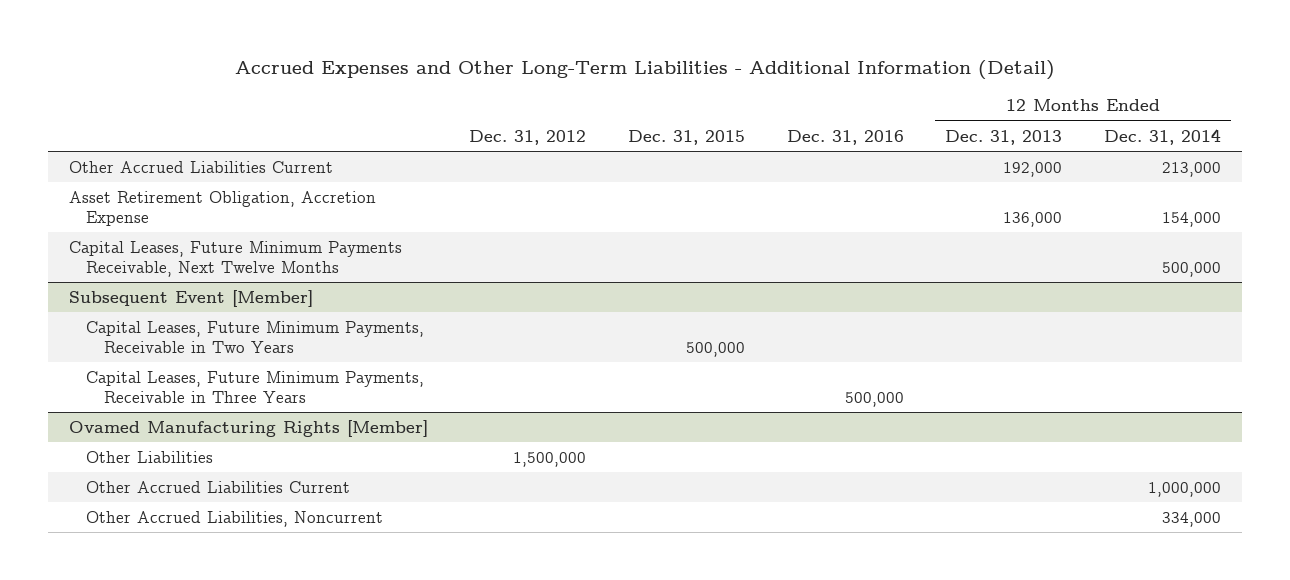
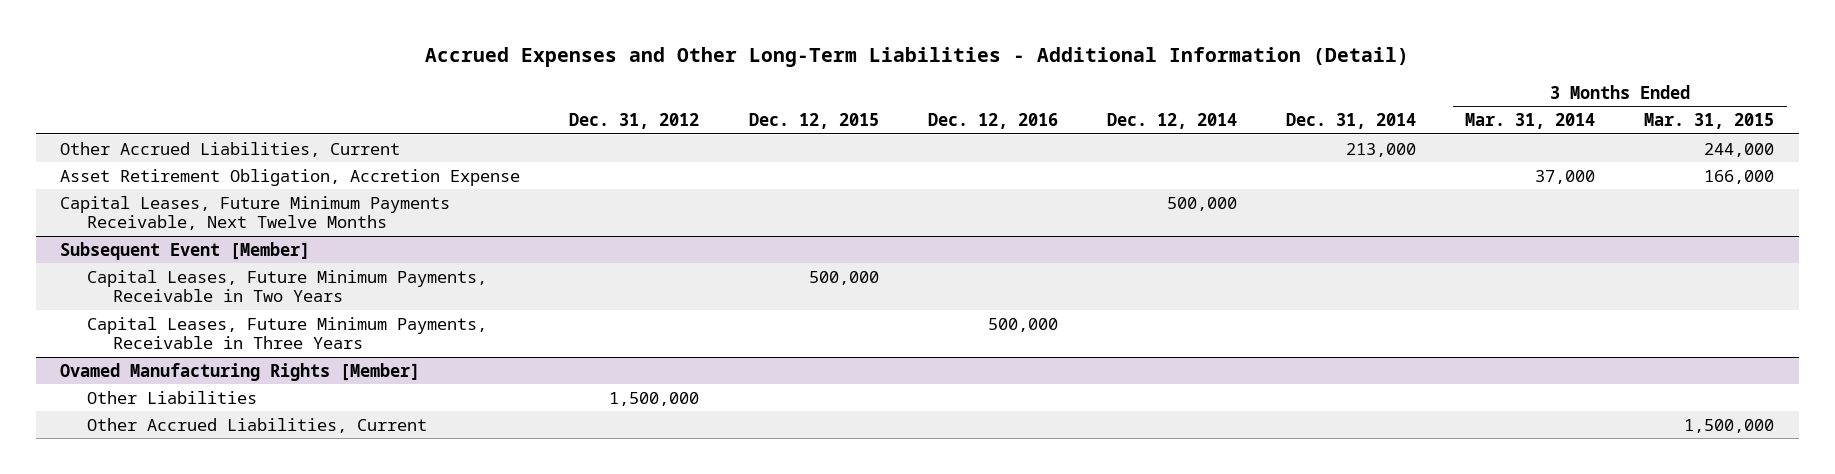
- | Dec. 31, 2012 | Dec. 31, 2015 | Dec. 31, 2016 | 12 Months Ended Dec. 31, 2013 | 12 Months Ended Dec. 31, 2014
+ | Dec. 31, 2012 | Dec. 12, 2015 | Dec. 12, 2016 | Dec. 12, 2014 | Dec. 31, 2014 | 3 Months Ended Mar. 31, 2014 | 3 Months Ended Mar. 31, 2015
- Other Accrued Liabilities Current | | | | 192,000 | 213,000
+ Other Accrued Liabilities, Current | | | | | 213,000 | | 244,000
@ Ovamed Manufacturing Rights [Member]
- Other Accrued Liabilities Current | | | | | 1,000,000
- Other Accrued Liabilities, Noncurrent | | | | | 334,000
+ Other Accrued Liabilities, Current | | | | | | | 1,500,000

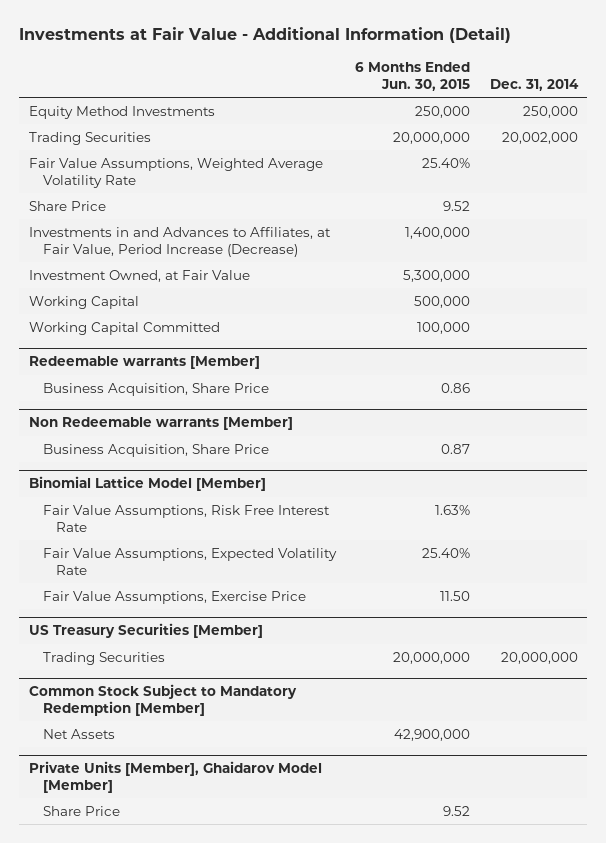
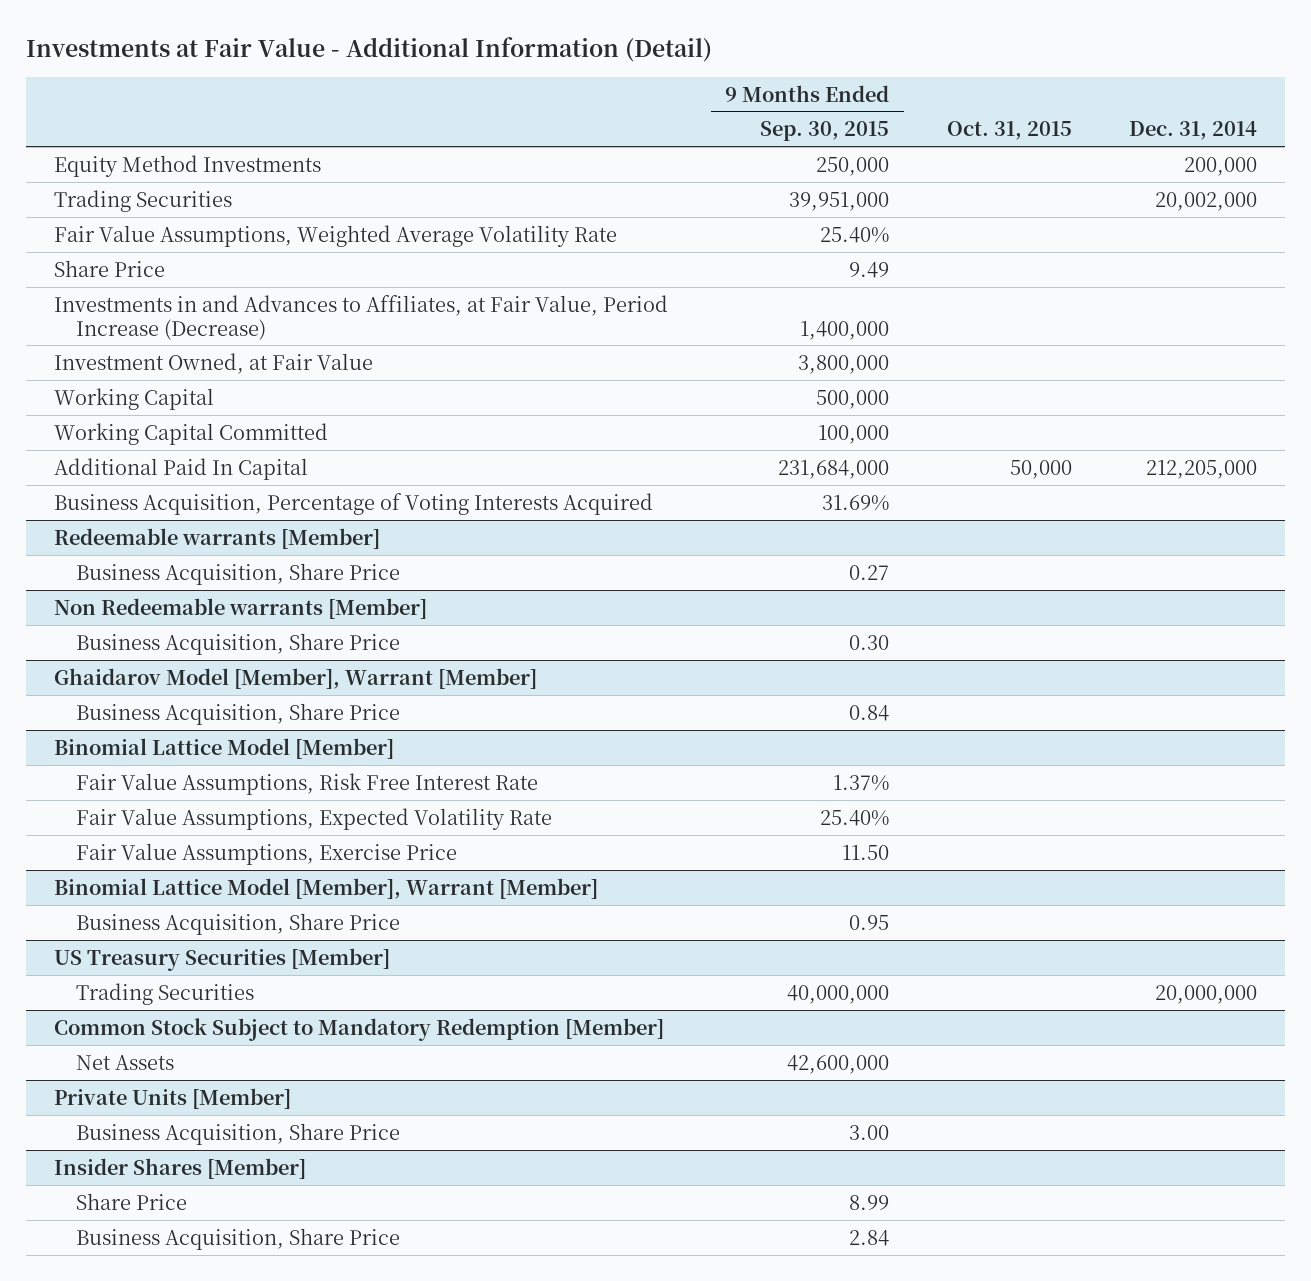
- | 6 Months Ended Jun. 30, 2015 | Dec. 31, 2014
+ | 9 Months Ended Sep. 30, 2015 | Oct. 31, 2015 | Dec. 31, 2014
- Equity Method Investments | 250,000 | 250,000
+ Equity Method Investments | 250,000 | | 200,000
+ Additional Paid In Capital | 231,684,000 | 50,000 | 212,205,000
+ Business Acquisition, Percentage of Voting Interests Acquired | 31.69% | |
+ Ghaidarov Model [Member], Warrant [Member]
+ Business Acquisition, Share Price | 0.84 | |
+ Binomial Lattice Model [Member], Warrant [Member]
+ Business Acquisition, Share Price | 0.95 | |
- Private Units [Member], Ghaidarov Model [Member]
- Share Price | 9.52 |
+ Private Units [Member]
+ Business Acquisition, Share Price | 3.00 | |
+ Insider Shares [Member]
+ Share Price | 8.99 | |
+ Business Acquisition, Share Price | 2.84 | |

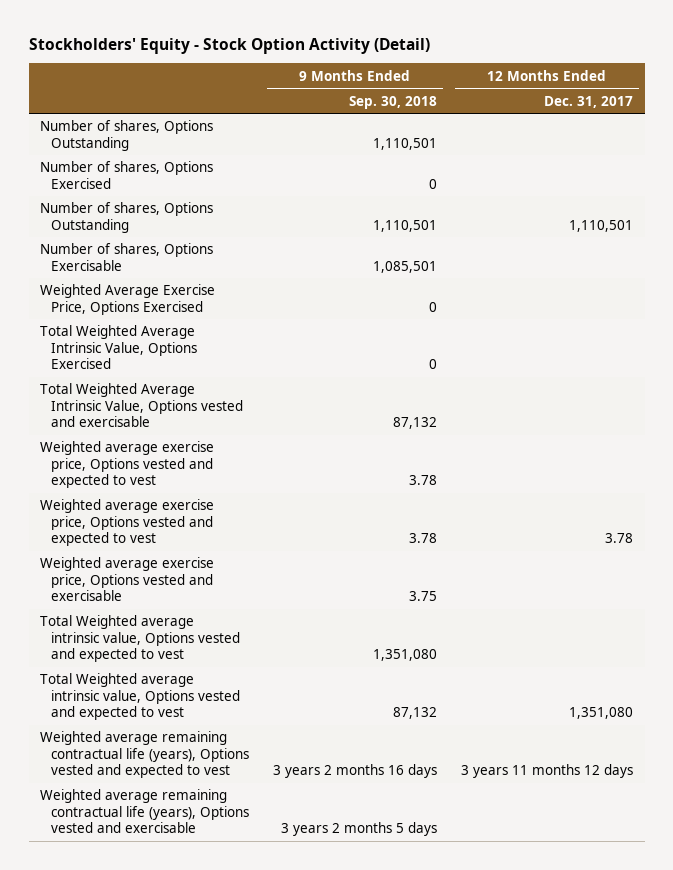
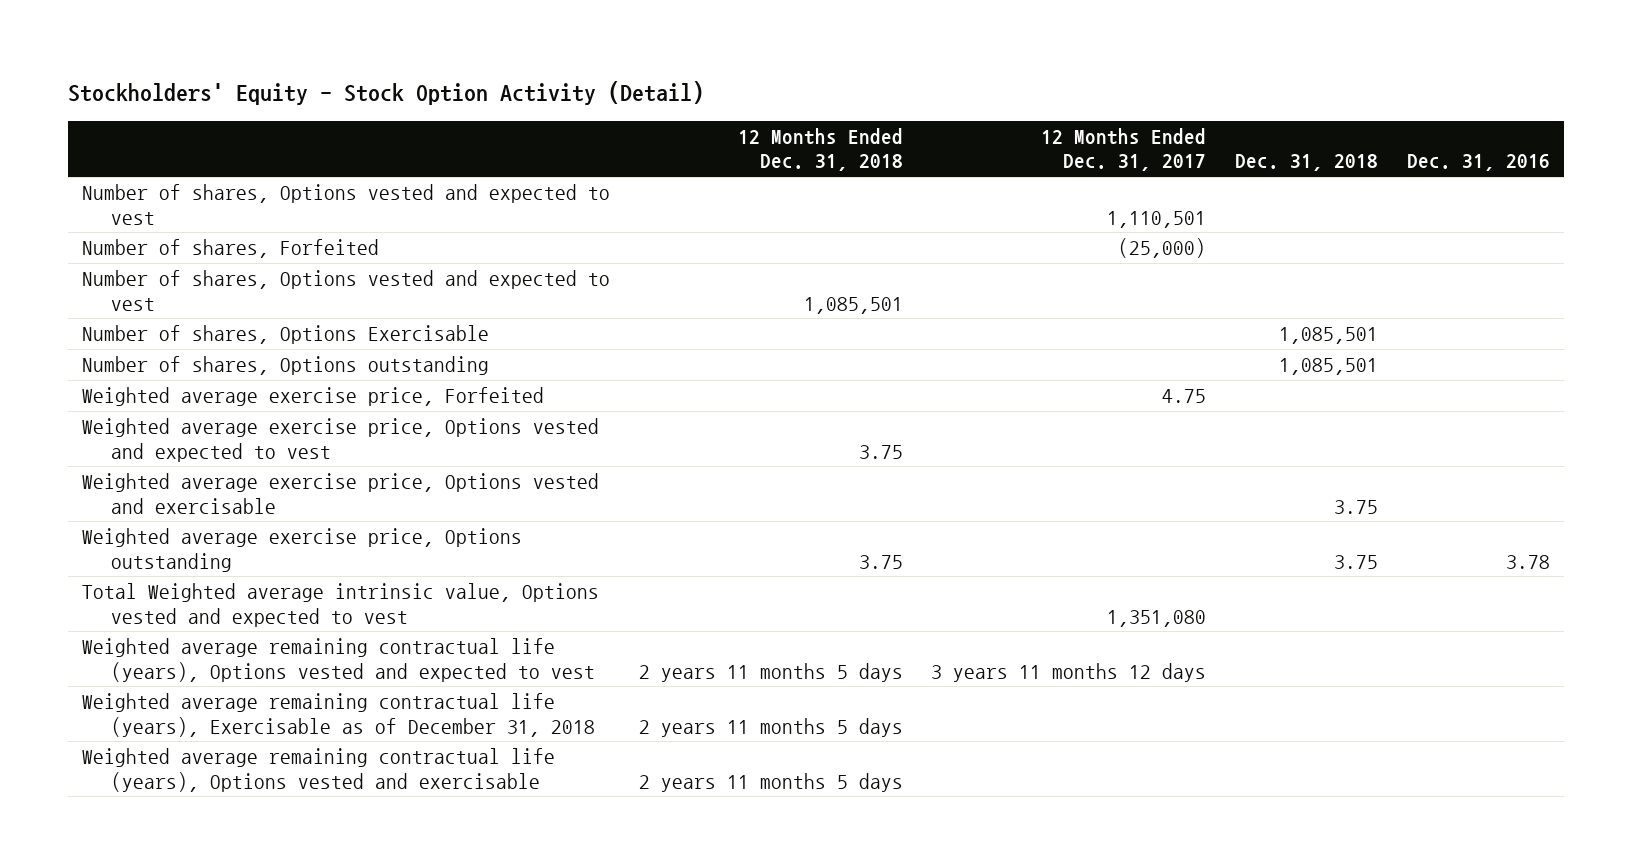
- | 9 Months Ended Sep. 30, 2018 | 12 Months Ended Dec. 31, 2017
+ | 12 Months Ended Dec. 31, 2018 | 12 Months Ended Dec. 31, 2017 | Dec. 31, 2018 | Dec. 31, 2016
- Number of shares, Options Outstanding | 1,110,501 |
- Number of shares, Options Exercised | 0 |
- Number of shares, Options Outstanding | 1,110,501 | 1,110,501
+ Number of shares, Options vested and expected to vest | | 1,110,501 | |
+ Number of shares, Forfeited | | (25,000) | |
+ Number of shares, Options vested and expected to vest | 1,085,501 | | |
- Weighted Average Exercise Price, Options Exercised | 0 |
- Total Weighted Average Intrinsic Value, Options Exercised | 0 |
- Total Weighted Average Intrinsic Value, Options vested and exercisable | 87,132 |
+ Number of shares, Options outstanding | | | 1,085,501 |
+ Weighted average exercise price, Forfeited | | 4.75 | |
- Weighted average exercise price, Options vested and expected to vest | 3.78 | 3.78
- Total Weighted average intrinsic value, Options vested and expected to vest | 1,351,080 |
+ Weighted average exercise price, Options outstanding | 3.75 | | 3.75 | 3.78
+ Weighted average remaining contractual life (years), Exercisable as of December 31, 2018 | 2 years 11 months 5 days | | |

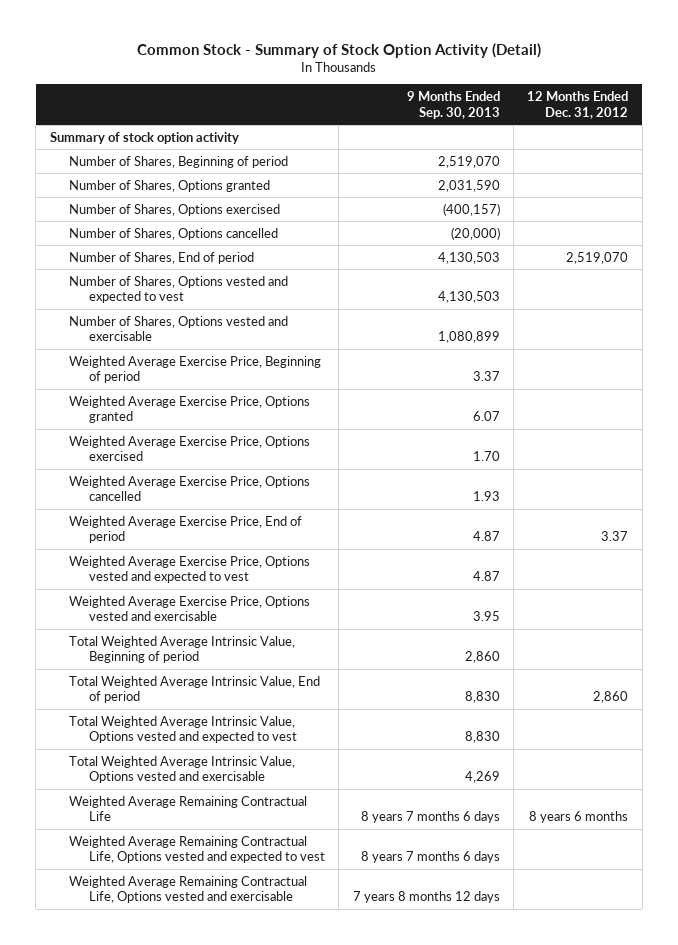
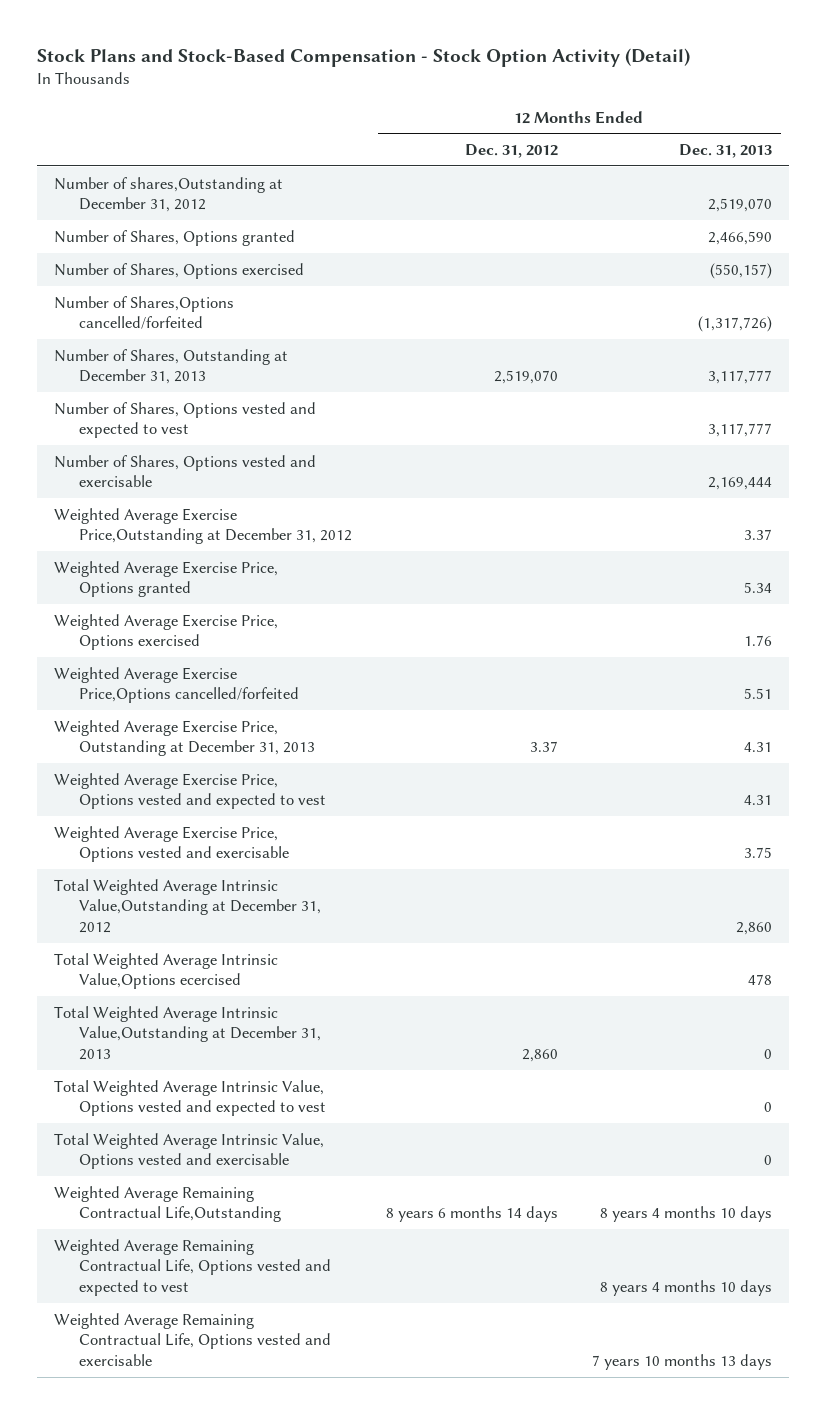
- Common Stock - Summary of Stock Option Activity (Detail)
+ Stock Plans and Stock-Based Compensation - Stock Option Activity (Detail)
- | 9 Months Ended Sep. 30, 2013 | 12 Months Ended Dec. 31, 2012
+ | 12 Months Ended Dec. 31, 2012 | 12 Months Ended Dec. 31, 2013
- Summary of stock option activity
- Number of Shares, Beginning of period | 2,519,070 |
+ Number of shares,Outstanding at December 31, 2012 | | 2,519,070
- Number of Shares, Options cancelled | (20,000) |
- Number of Shares, End of period | 4,130,503 | 2,519,070
+ Number of Shares,Options cancelled/forfeited | | (1,317,726)
+ Number of Shares, Outstanding at December 31, 2013 | 2,519,070 | 3,117,777
- Weighted Average Exercise Price, Beginning of period | 3.37 |
+ Weighted Average Exercise Price,Outstanding at December 31, 2012 | | 3.37
- Weighted Average Exercise Price, Options cancelled | 1.93 |
- Weighted Average Exercise Price, End of period | 4.87 | 3.37
+ Weighted Average Exercise Price,Options cancelled/forfeited | | 5.51
+ Weighted Average Exercise Price, Outstanding at December 31, 2013 | 3.37 | 4.31
- Total Weighted Average Intrinsic Value, Beginning of period | 2,860 |
- Total Weighted Average Intrinsic Value, End of period | 8,830 | 2,860
+ Total Weighted Average Intrinsic Value,Outstanding at December 31, 2012 | | 2,860
+ Total Weighted Average Intrinsic Value,Options ecercised | | 478
+ Total Weighted Average Intrinsic Value,Outstanding at December 31, 2013 | 2,860 | 0
- Weighted Average Remaining Contractual Life | 8 years 7 months 6 days | 8 years 6 months
+ Weighted Average Remaining Contractual Life,Outstanding | 8 years 6 months 14 days | 8 years 4 months 10 days

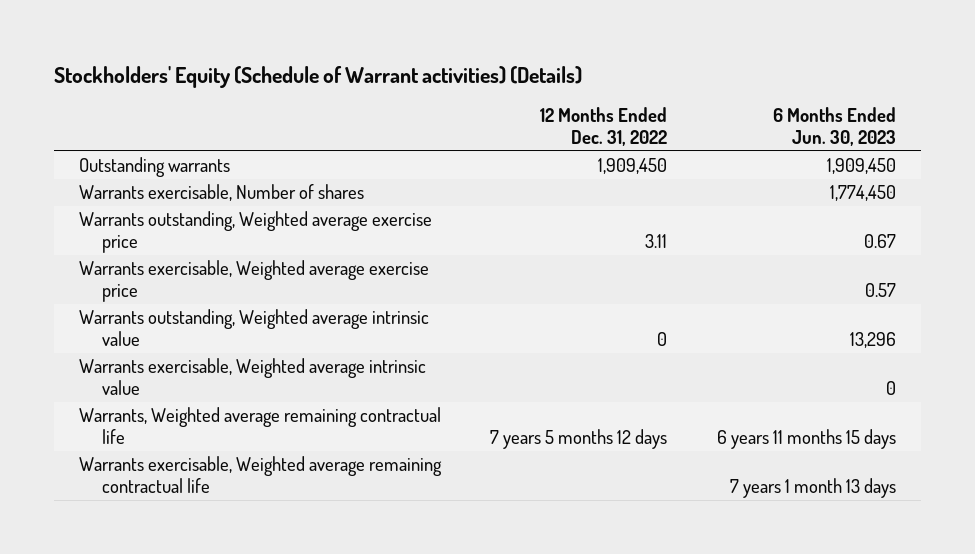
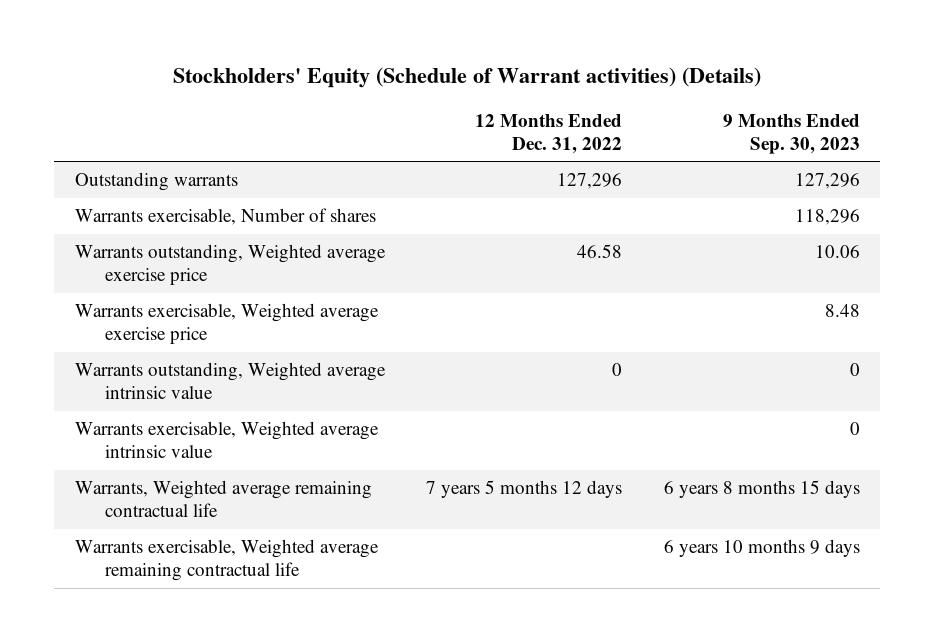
- | 12 Months Ended Dec. 31, 2022 | 6 Months Ended Jun. 30, 2023
+ | 12 Months Ended Dec. 31, 2022 | 9 Months Ended Sep. 30, 2023
- Outstanding warrants | 1,909,450 | 1,909,450
+ Outstanding warrants | 127,296 | 127,296
- Warrants outstanding, Weighted average exercise price | 3.11 | 0.67
+ Warrants outstanding, Weighted average exercise price | 46.58 | 10.06

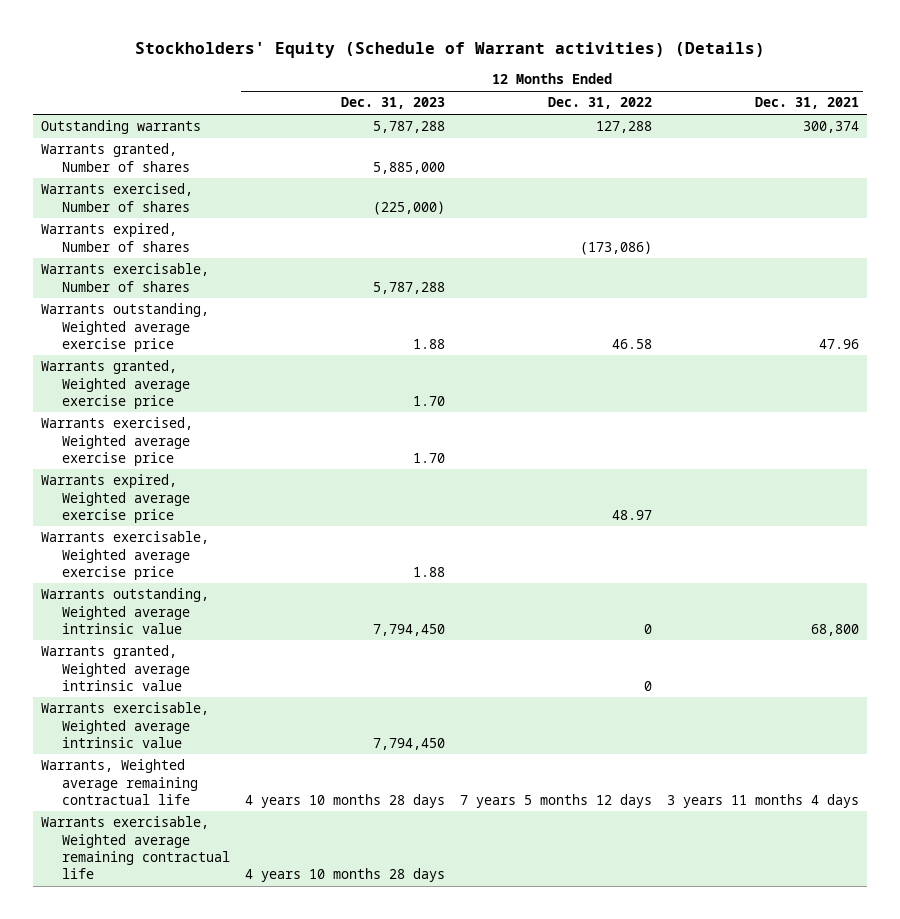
- | 12 Months Ended Dec. 31, 2022 | 9 Months Ended Sep. 30, 2023
+ | 12 Months Ended Dec. 31, 2023 | 12 Months Ended Dec. 31, 2022 | 12 Months Ended Dec. 31, 2021
- Outstanding warrants | 127,296 | 127,296
+ Outstanding warrants | 5,787,288 | 127,288 | 300,374
+ Warrants granted, Number of shares | 5,885,000 | |
+ Warrants exercised, Number of shares | (225,000) | |
+ Warrants expired, Number of shares | | (173,086) |
+ Warrants granted, Weighted average exercise price | 1.70 | |
+ Warrants exercised, Weighted average exercise price | 1.70 | |
+ Warrants expired, Weighted average exercise price | | 48.97 |
+ Warrants granted, Weighted average intrinsic value | | 0 |

